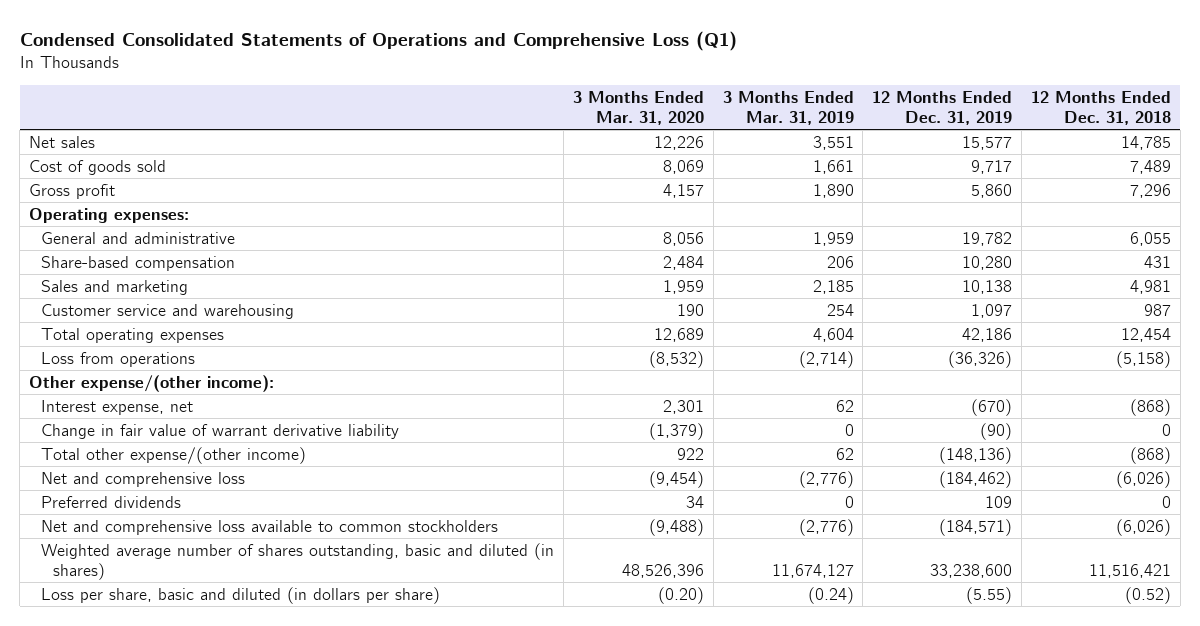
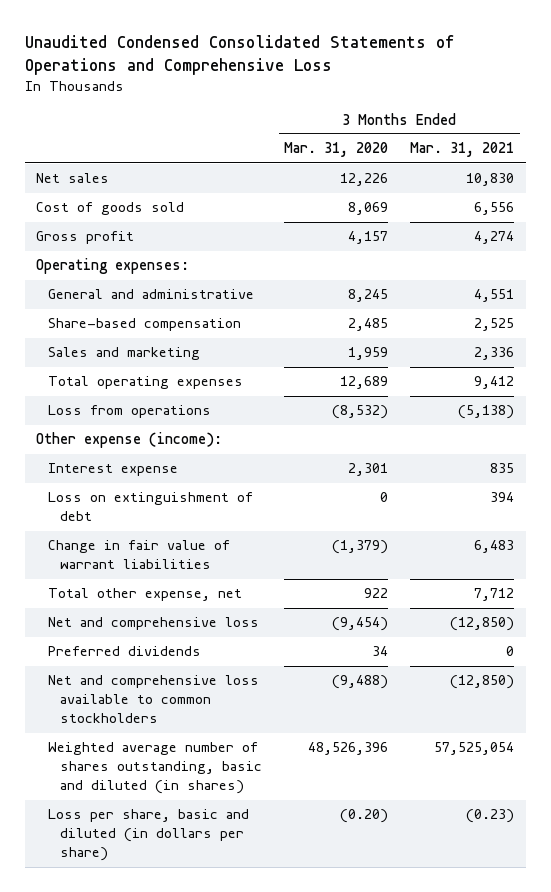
- Condensed Consolidated Statements of Operations and Comprehensive Loss (Q1)
+ Unaudited Condensed Consolidated Statements of Operations and Comprehensive Loss
- | 3 Months Ended Mar. 31, 2020 | 3 Months Ended Mar. 31, 2019 | 12 Months Ended Dec. 31, 2019 | 12 Months Ended Dec. 31, 2018
+ | 3 Months Ended Mar. 31, 2020 | 3 Months Ended Mar. 31, 2021
- General and administrative | 8,056 | 1,959 | 19,782 | 6,055
- Share-based compensation | 2,484 | 206 | 10,280 | 431
+ General and administrative | 8,245 | 4,551
+ Share-based compensation | 2,485 | 2,525
- Customer service and warehousing | 190 | 254 | 1,097 | 987
- Other expense/(other income):
- Interest expense, net | 2,301 | 62 | (670) | (868)
- Change in fair value of warrant derivative liability | (1,379) | 0 | (90) | 0
- Total other expense/(other income) | 922 | 62 | (148,136) | (868)
+ Other expense (income):
+ Interest expense | 2,301 | 835
+ Loss on extinguishment of debt | 0 | 394
+ Change in fair value of warrant liabilities | (1,379) | 6,483
+ Total other expense, net | 922 | 7,712

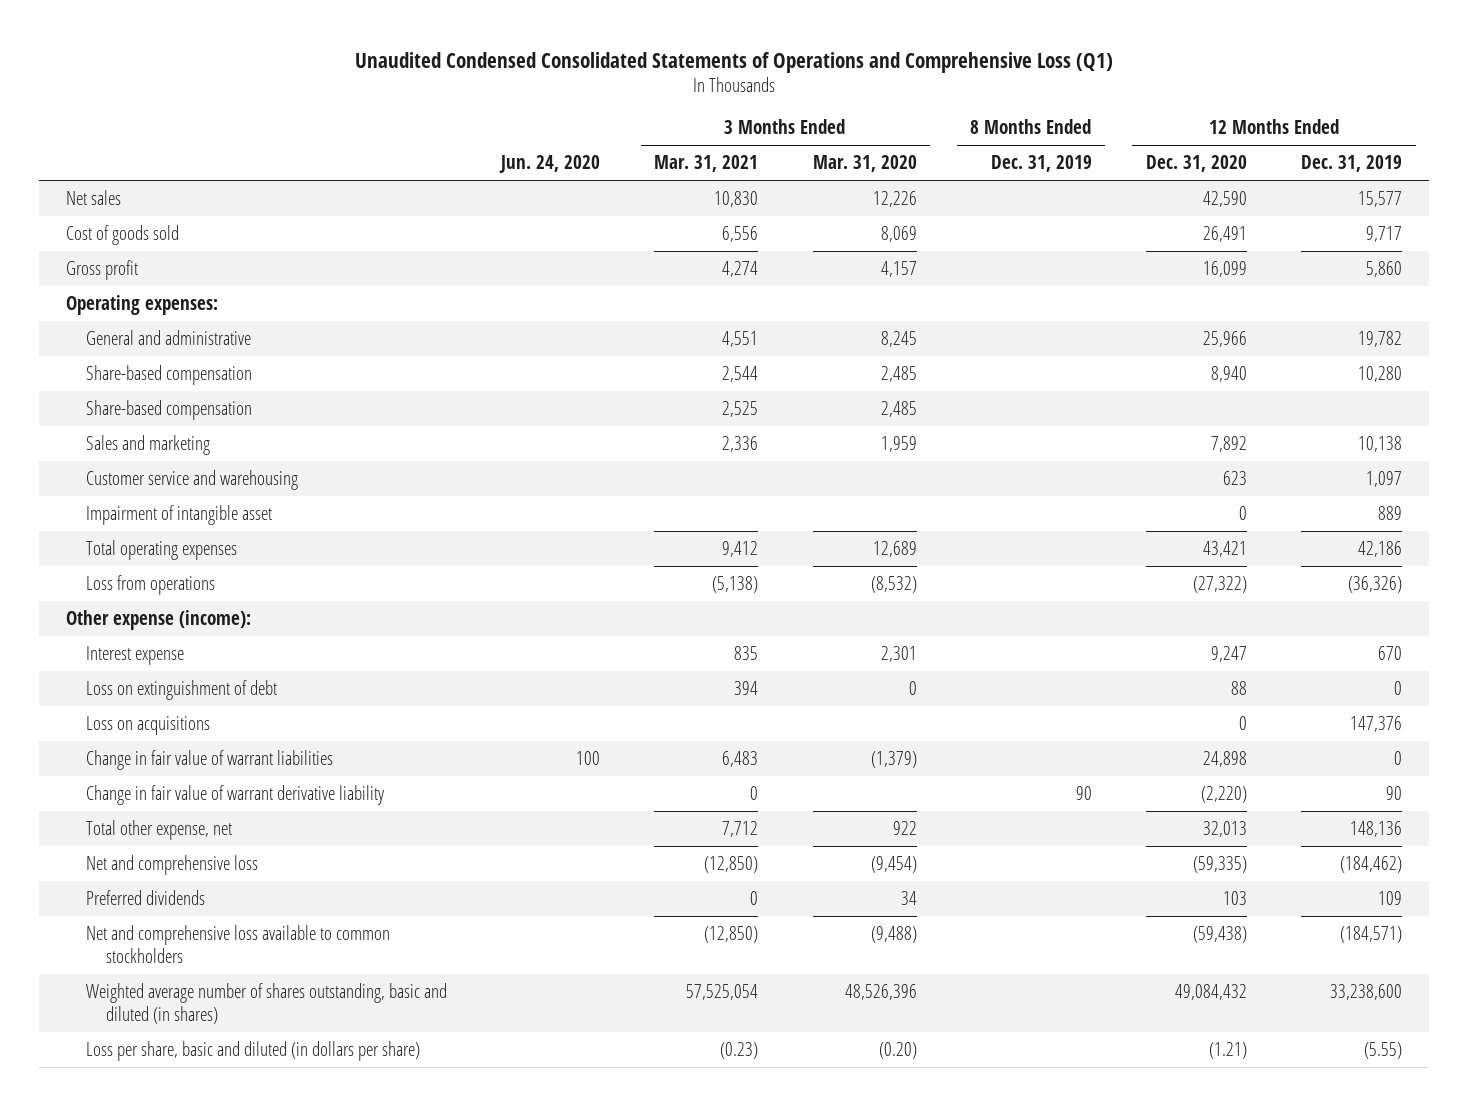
- Unaudited Condensed Consolidated Statements of Operations and Comprehensive Loss
+ Unaudited Condensed Consolidated Statements of Operations and Comprehensive Loss (Q1)
- | 3 Months Ended Mar. 31, 2020 | 3 Months Ended Mar. 31, 2021
+ | Jun. 24, 2020 | 3 Months Ended Mar. 31, 2021 | 3 Months Ended Mar. 31, 2020 | 8 Months Ended Dec. 31, 2019 | 12 Months Ended Dec. 31, 2020 | 12 Months Ended Dec. 31, 2019
+ Share-based compensation | | 2,544 | 2,485 | | 8,940 | 10,280
+ Customer service and warehousing | | | | | 623 | 1,097
+ Impairment of intangible asset | | | | | 0 | 889
+ Loss on acquisitions | | | | | 0 | 147,376
+ Change in fair value of warrant derivative liability | | 0 | | 90 | (2,220) | 90

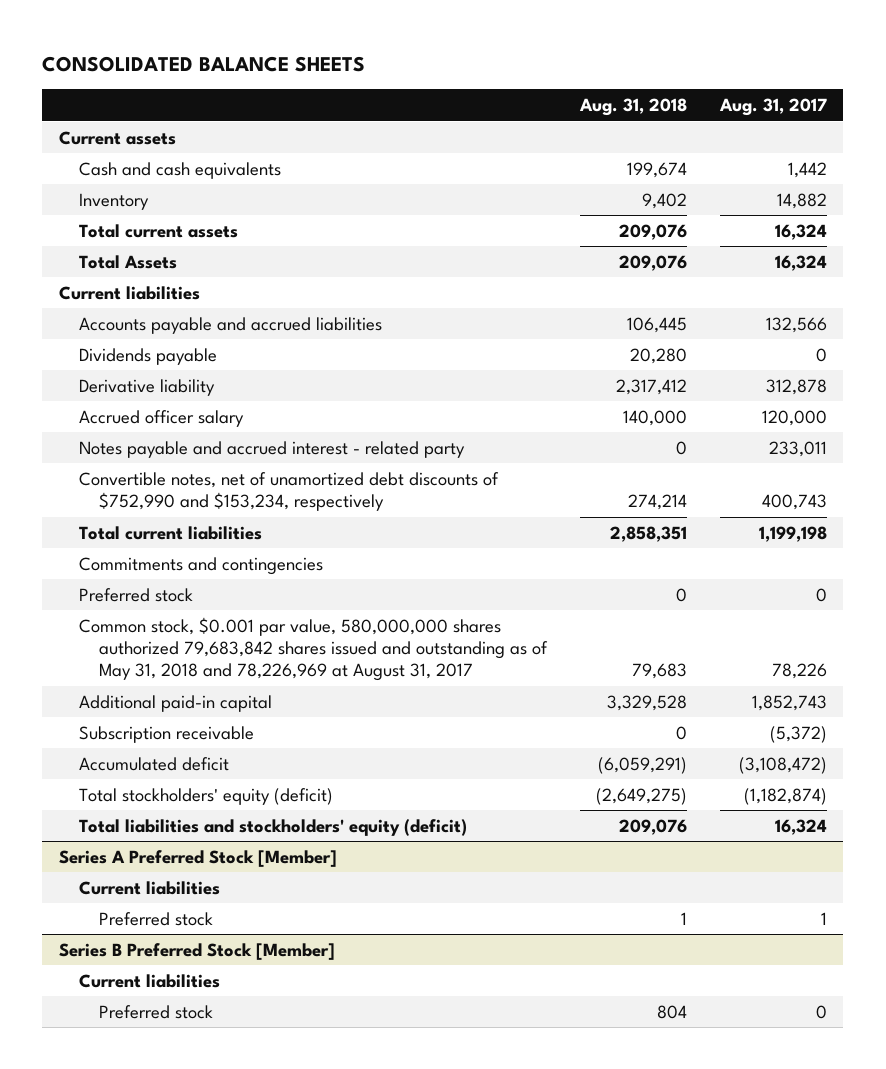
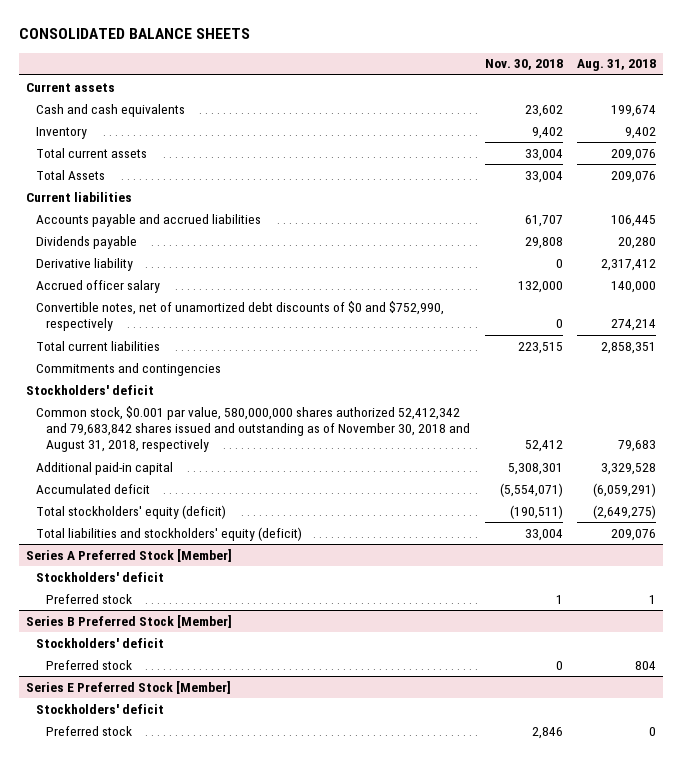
- | Aug. 31, 2018 | Aug. 31, 2017
+ | Nov. 30, 2018 | Aug. 31, 2018
- Notes payable and accrued interest - related party | 0 | 233,011
- Convertible notes, net of unamortized debt discounts of $752,990 and $153,234, respectively | 274,214 | 400,743
+ Convertible notes, net of unamortized debt discounts of $0 and $752,990, respectively | 0 | 274,214
- Preferred stock | 0 | 0
- Common stock, $0.001 par value, 580,000,000 shares authorized 79,683,842 shares issued and outstanding as of May 31, 2018 and 78,226,969 at August 31, 2017 | 79,683 | 78,226
+ Stockholders' deficit
+ Common stock, $0.001 par value, 580,000,000 shares authorized 52,412,342 and 79,683,842 shares issued and outstanding as of November 30, 2018 and August 31, 2018, respectively | 52,412 | 79,683
- Subscription receivable | 0 | (5,372)
@ Series A Preferred Stock [Member]
- Current liabilities
+ Stockholders' deficit
@ Series B Preferred Stock [Member]
- Current liabilities
+ Stockholders' deficit
+ Series E Preferred Stock [Member]
+ Stockholders' deficit
+ Preferred stock | 2,846 | 0

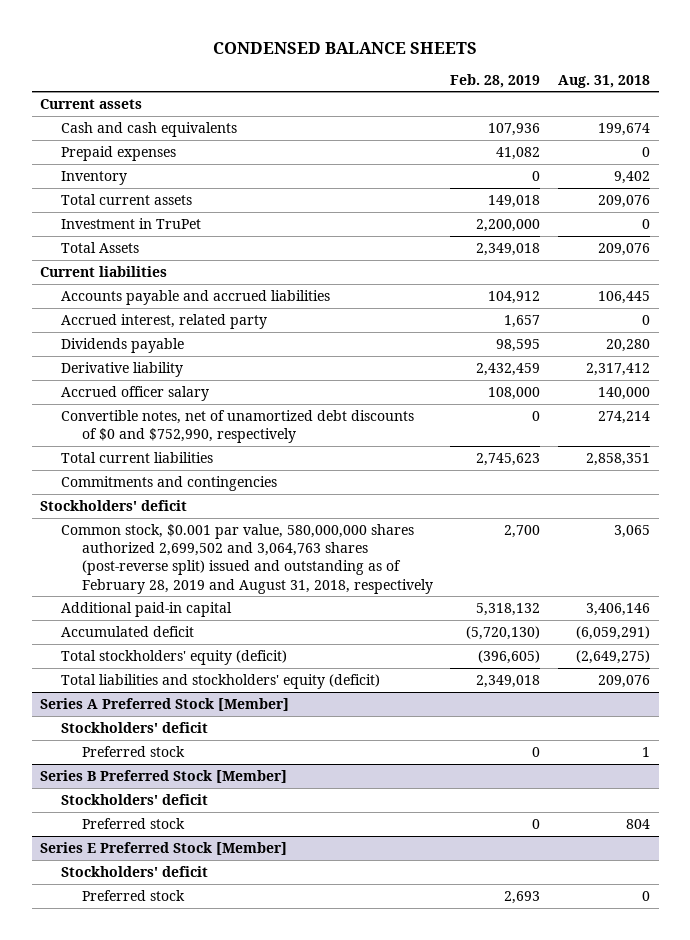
- CONSOLIDATED BALANCE SHEETS
+ CONDENSED BALANCE SHEETS
- | Nov. 30, 2018 | Aug. 31, 2018
+ | Feb. 28, 2019 | Aug. 31, 2018
+ Prepaid expenses | 41,082 | 0
+ Investment in TruPet | 2,200,000 | 0
+ Accrued interest, related party | 1,657 | 0
- Common stock, $0.001 par value, 580,000,000 shares authorized 52,412,342 and 79,683,842 shares issued and outstanding as of November 30, 2018 and August 31, 2018, respectively | 52,412 | 79,683
- Additional paid-in capital | 5,308,301 | 3,329,528
+ Common stock, $0.001 par value, 580,000,000 shares authorized 2,699,502 and 3,064,763 shares (post-reverse split) issued and outstanding as of February 28, 2019 and August 31, 2018, respectively | 2,700 | 3,065
+ Additional paid-in capital | 5,318,132 | 3,406,146

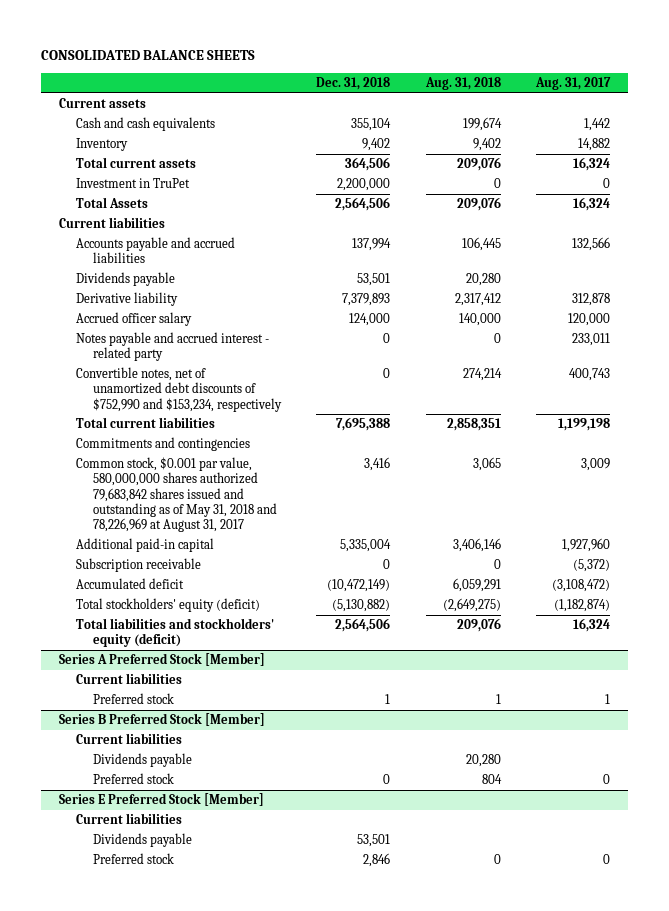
- CONDENSED BALANCE SHEETS
+ CONSOLIDATED BALANCE SHEETS
- | Feb. 28, 2019 | Aug. 31, 2018
+ | Dec. 31, 2018 | Aug. 31, 2018 | Aug. 31, 2017
- Prepaid expenses | 41,082 | 0
- Accrued interest, related party | 1,657 | 0
- Convertible notes, net of unamortized debt discounts of $0 and $752,990, respectively | 0 | 274,214
+ Notes payable and accrued interest - related party | 0 | 0 | 233,011
+ Convertible notes, net of unamortized debt discounts of $752,990 and $153,234, respectively | 0 | 274,214 | 400,743
- Stockholders' deficit
- Common stock, $0.001 par value, 580,000,000 shares authorized 2,699,502 and 3,064,763 shares (post-reverse split) issued and outstanding as of February 28, 2019 and August 31, 2018, respectively | 2,700 | 3,065
+ Common stock, $0.001 par value, 580,000,000 shares authorized 79,683,842 shares issued and outstanding as of May 31, 2018 and 78,226,969 at August 31, 2017 | 3,416 | 3,065 | 3,009
- Accumulated deficit | (5,720,130) | (6,059,291)
+ Subscription receivable | 0 | 0 | (5,372)
+ Accumulated deficit | (10,472,149) | 6,059,291 | (3,108,472)
@ Series A Preferred Stock [Member]
- Stockholders' deficit
+ Current liabilities
@ Series B Preferred Stock [Member]
- Stockholders' deficit
+ Current liabilities
+ Dividends payable | | 20,280 |
@ Series E Preferred Stock [Member]
- Stockholders' deficit
+ Current liabilities
+ Dividends payable | 53,501 | |

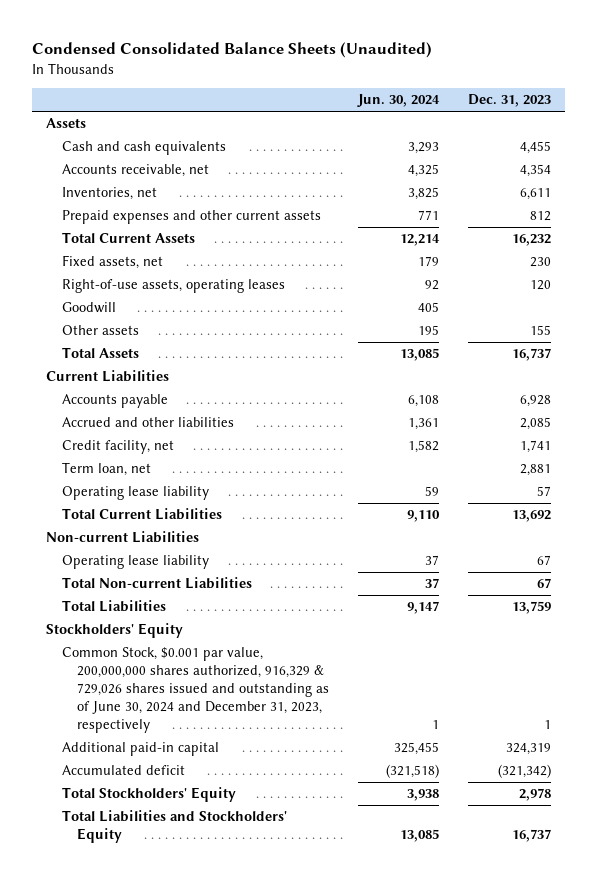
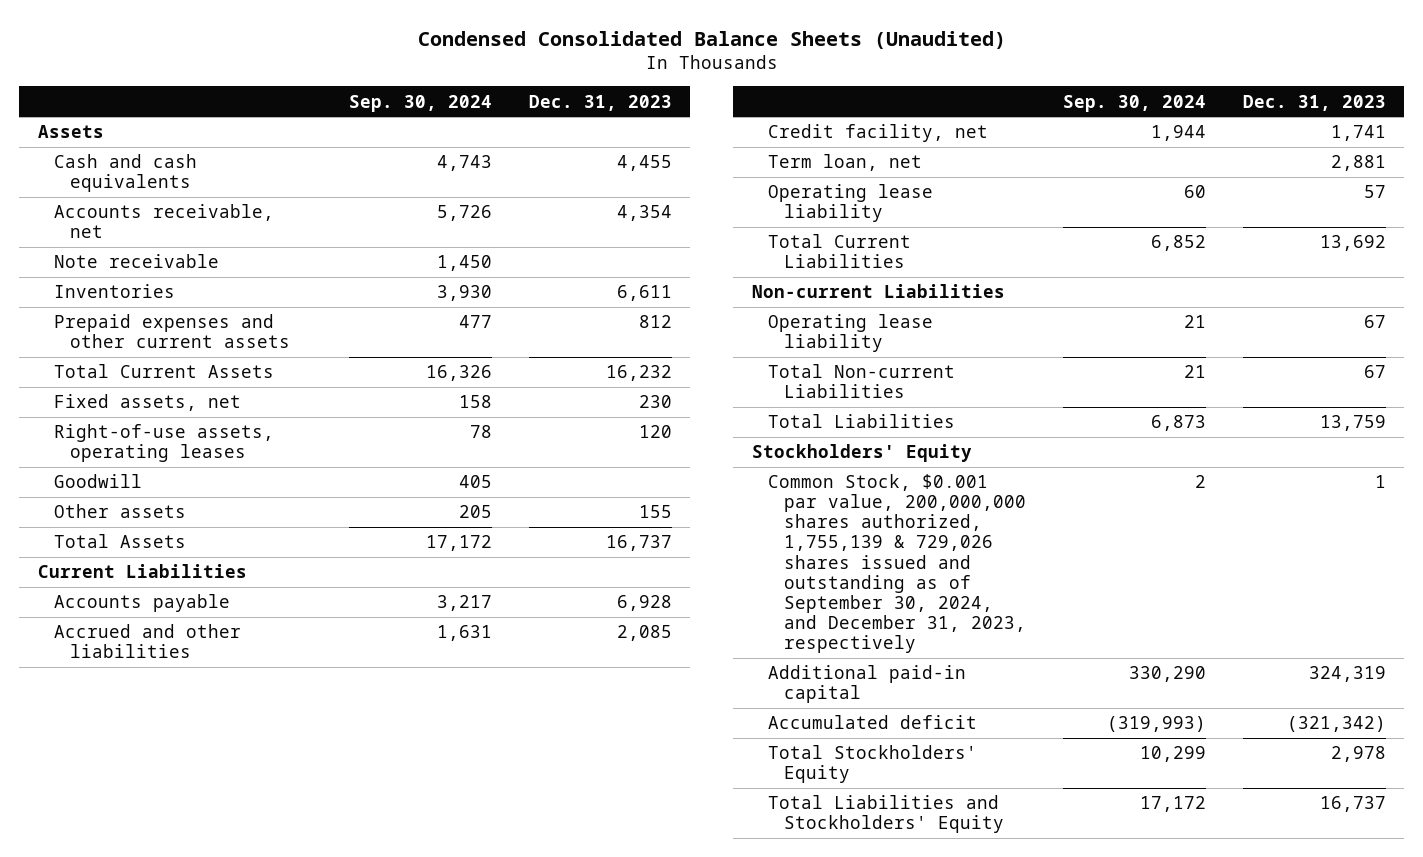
- | Jun. 30, 2024 | Dec. 31, 2023
+ | Sep. 30, 2024 | Dec. 31, 2023
- Inventories, net | 3,825 | 6,611
+ Note receivable | 1,450 |
+ Inventories | 3,930 | 6,611
- Common Stock, $0.001 par value, 200,000,000 shares authorized, 916,329 & 729,026 shares issued and outstanding as of June 30, 2024 and December 31, 2023, respectively | 1 | 1
+ Common Stock, $0.001 par value, 200,000,000 shares authorized, 1,755,139 & 729,026 shares issued and outstanding as of September 30, 2024, and December 31, 2023, respectively | 2 | 1

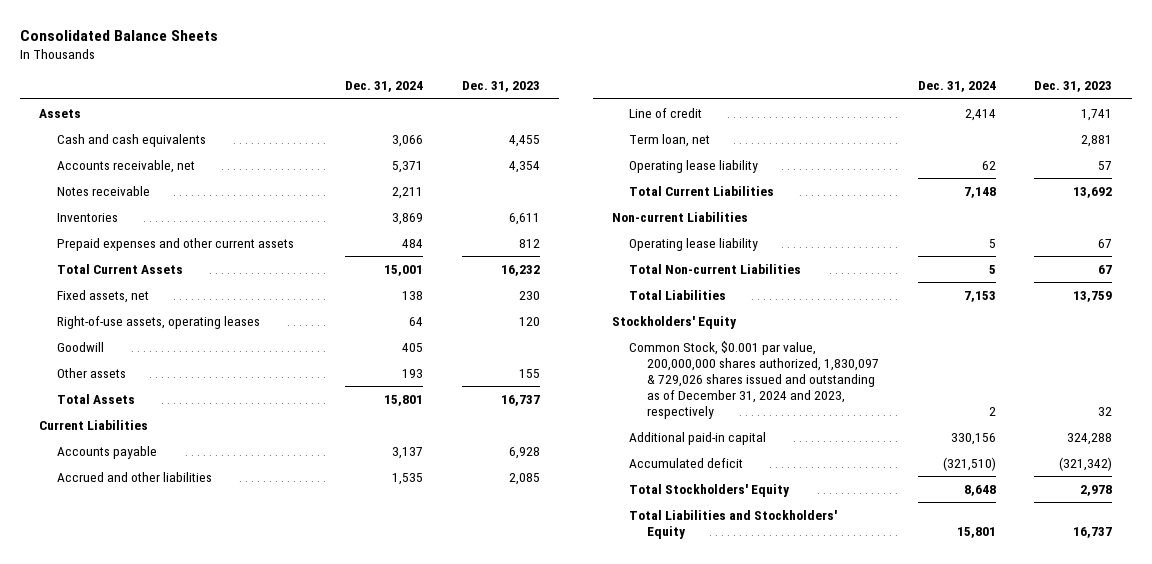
- Condensed Consolidated Balance Sheets (Unaudited)
+ Consolidated Balance Sheets
- | Sep. 30, 2024 | Dec. 31, 2023
+ | Dec. 31, 2024 | Dec. 31, 2023
- Note receivable | 1,450 |
+ Notes receivable | 2,211 |
- Credit facility, net | 1,944 | 1,741
+ Line of credit | 2,414 | 1,741
- Common Stock, $0.001 par value, 200,000,000 shares authorized, 1,755,139 & 729,026 shares issued and outstanding as of September 30, 2024, and December 31, 2023, respectively | 2 | 1
- Additional paid-in capital | 330,290 | 324,319
+ Common Stock, $0.001 par value, 200,000,000 shares authorized, 1,830,097 & 729,026 shares issued and outstanding as of December 31, 2024 and 2023, respectively | 2 | 32
+ Additional paid-in capital | 330,156 | 324,288

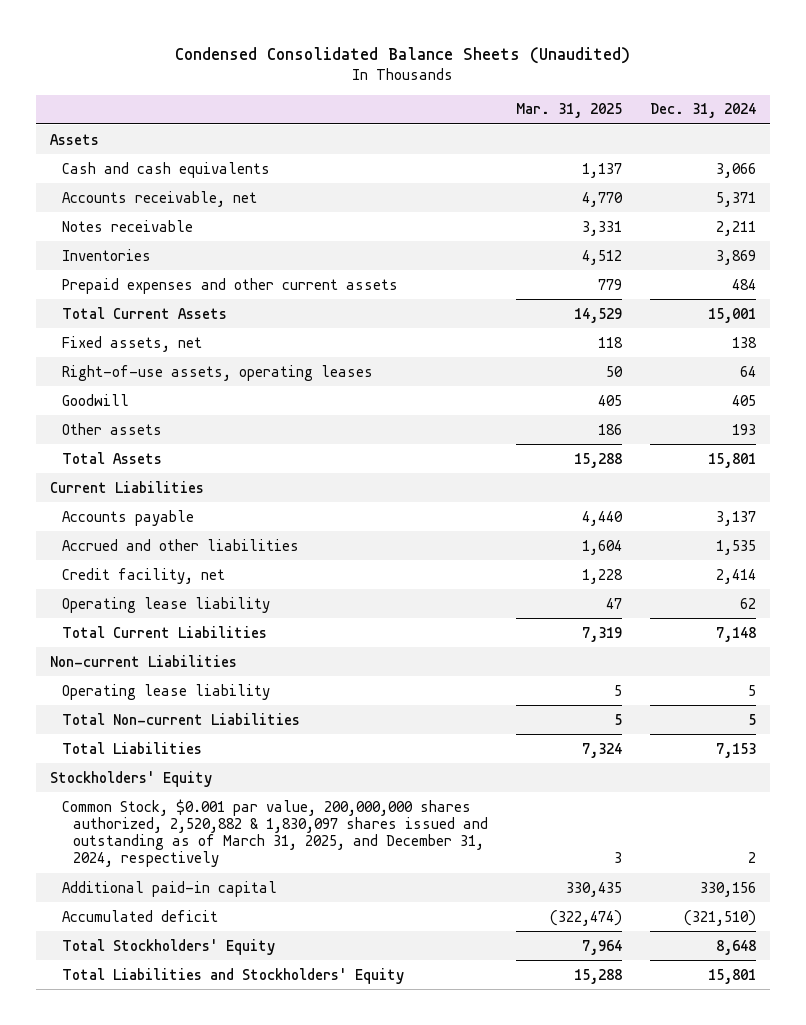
- Consolidated Balance Sheets
+ Condensed Consolidated Balance Sheets (Unaudited)
- | Dec. 31, 2024 | Dec. 31, 2023
+ | Mar. 31, 2025 | Dec. 31, 2024
- Line of credit | 2,414 | 1,741
- Term loan, net | | 2,881
+ Credit facility, net | 1,228 | 2,414
- Common Stock, $0.001 par value, 200,000,000 shares authorized, 1,830,097 & 729,026 shares issued and outstanding as of December 31, 2024 and 2023, respectively | 2 | 32
+ Common Stock, $0.001 par value, 200,000,000 shares authorized, 2,520,882 & 1,830,097 shares issued and outstanding as of March 31, 2025, and December 31, 2024, respectively | 3 | 2

